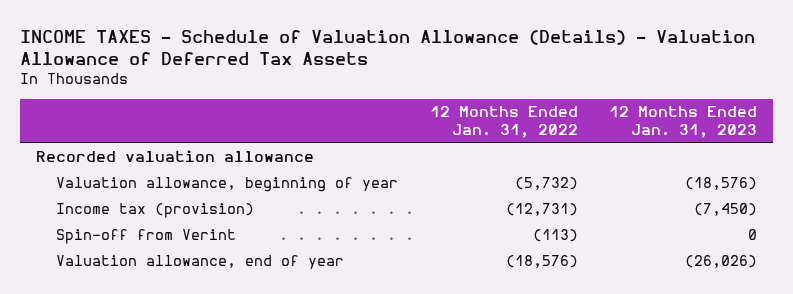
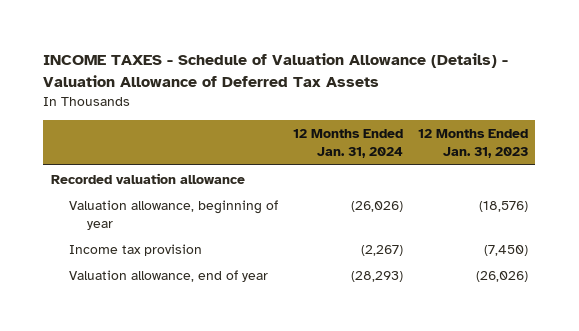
- | 12 Months Ended Jan. 31, 2022 | 12 Months Ended Jan. 31, 2023
+ | 12 Months Ended Jan. 31, 2024 | 12 Months Ended Jan. 31, 2023
- Income tax (provision) | (12,731) | (7,450)
- Spin-off from Verint | (113) | 0
+ Income tax provision | (2,267) | (7,450)

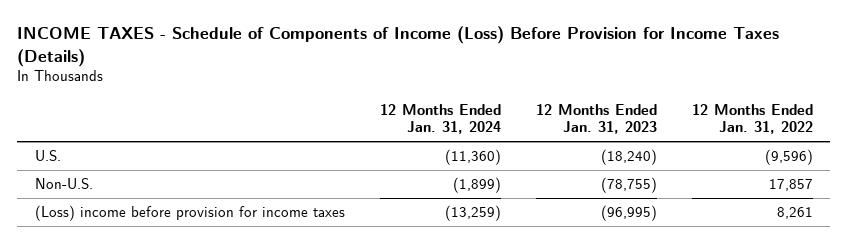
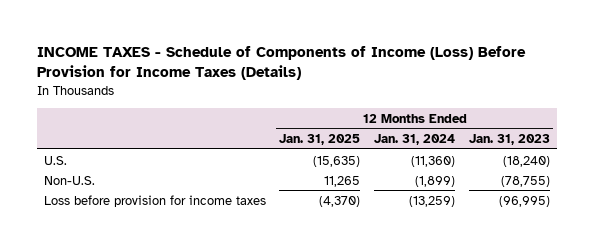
- | 12 Months Ended Jan. 31, 2024 | 12 Months Ended Jan. 31, 2023 | 12 Months Ended Jan. 31, 2022
+ | 12 Months Ended Jan. 31, 2025 | 12 Months Ended Jan. 31, 2024 | 12 Months Ended Jan. 31, 2023
- (Loss) income before provision for income taxes | (13,259) | (96,995) | 8,261
+ Loss before provision for income taxes | (4,370) | (13,259) | (96,995)

